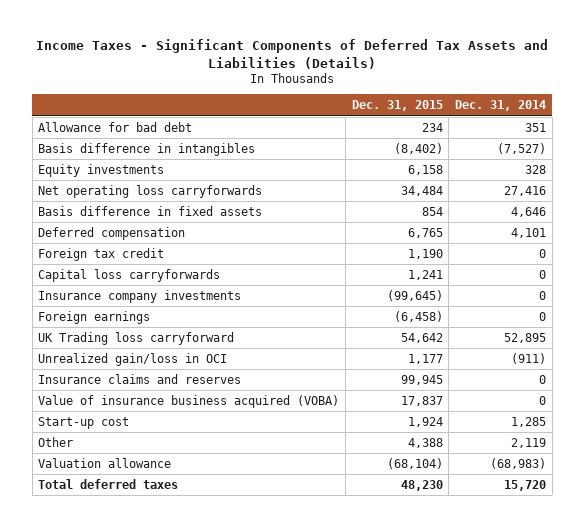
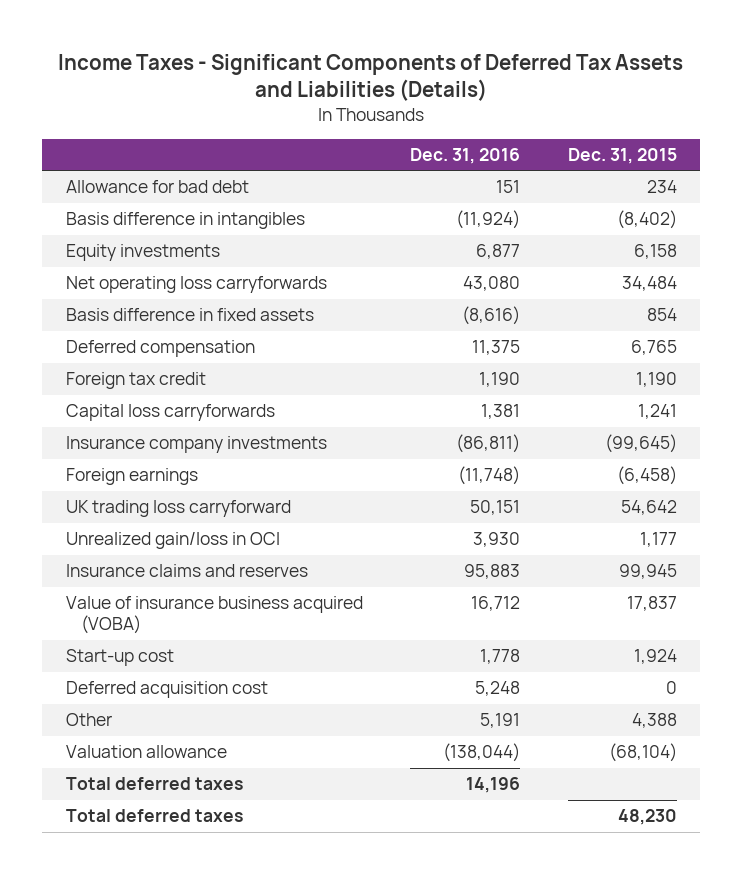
- | Dec. 31, 2015 | Dec. 31, 2014
+ | Dec. 31, 2016 | Dec. 31, 2015
- UK Trading loss carryforward | 54,642 | 52,895
+ UK trading loss carryforward | 50,151 | 54,642
+ Deferred acquisition cost | 5,248 | 0
+ Total deferred taxes | 14,196 |

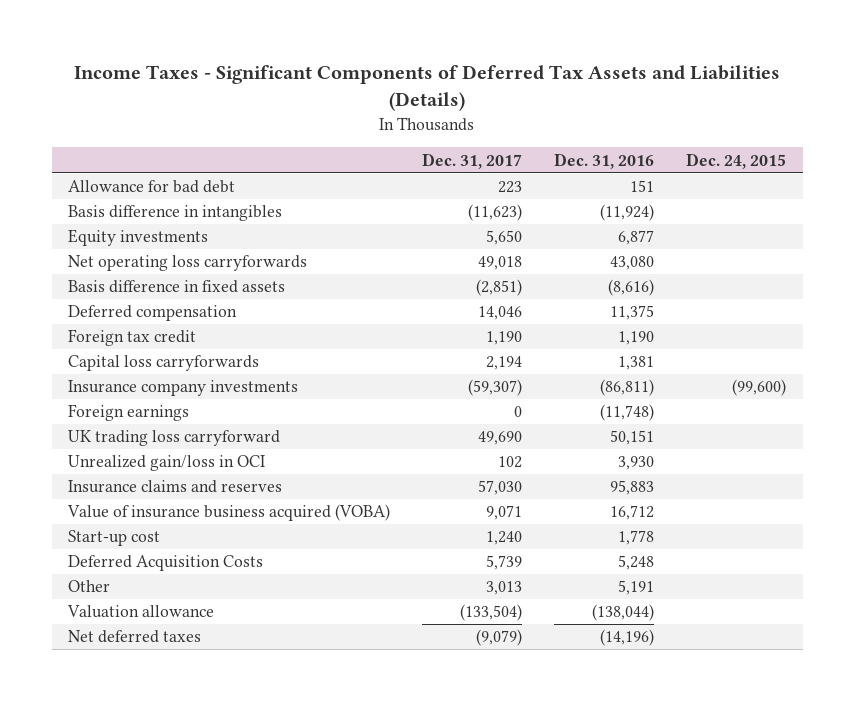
- | Dec. 31, 2016 | Dec. 31, 2015
+ | Dec. 31, 2017 | Dec. 31, 2016 | Dec. 24, 2015
- Deferred acquisition cost | 5,248 | 0
+ Deferred Acquisition Costs | 5,739 | 5,248 |
- Total deferred taxes | 14,196 |
- Total deferred taxes | | 48,230
+ Net deferred taxes | (9,079) | (14,196) |

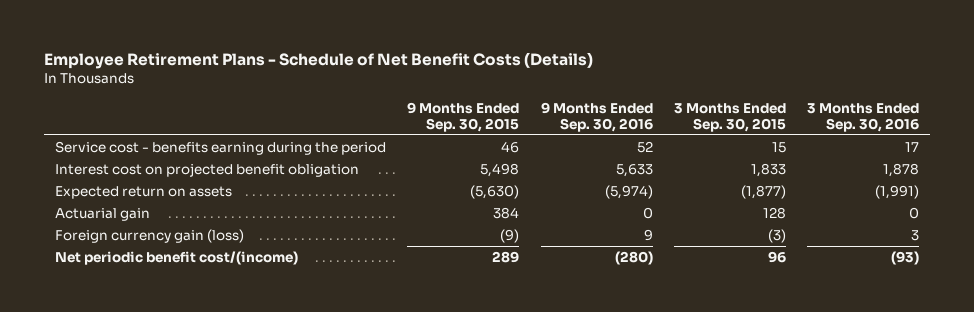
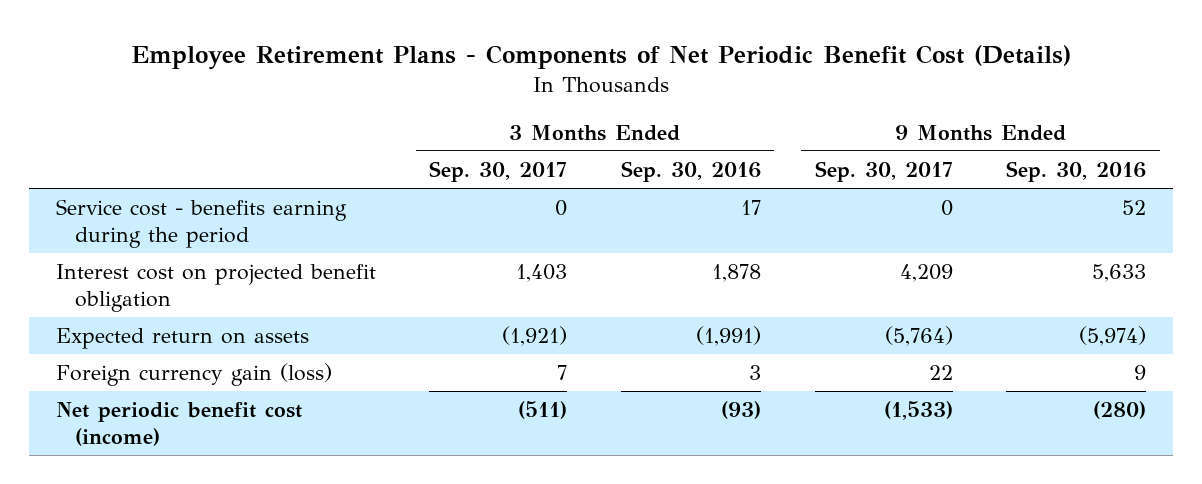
- Employee Retirement Plans - Schedule of Net Benefit Costs (Details)
+ Employee Retirement Plans - Components of Net Periodic Benefit Cost (Details)
- | 9 Months Ended Sep. 30, 2015 | 9 Months Ended Sep. 30, 2016 | 3 Months Ended Sep. 30, 2015 | 3 Months Ended Sep. 30, 2016
+ | 3 Months Ended Sep. 30, 2017 | 3 Months Ended Sep. 30, 2016 | 9 Months Ended Sep. 30, 2017 | 9 Months Ended Sep. 30, 2016
- Actuarial gain | 384 | 0 | 128 | 0
- Net periodic benefit cost/(income) | 289 | (280) | 96 | (93)
+ Net periodic benefit cost (income) | (511) | (93) | (1,533) | (280)

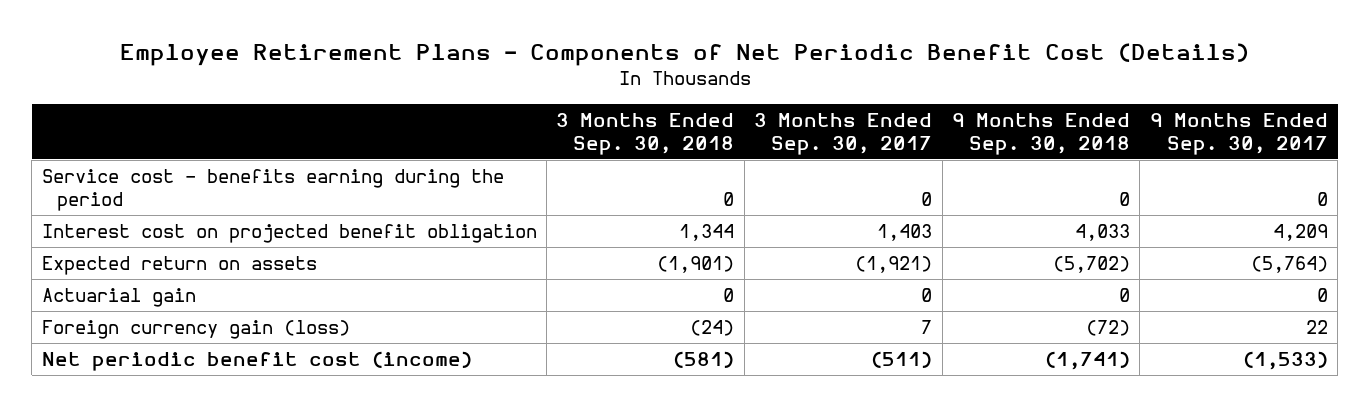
- | 3 Months Ended Sep. 30, 2017 | 3 Months Ended Sep. 30, 2016 | 9 Months Ended Sep. 30, 2017 | 9 Months Ended Sep. 30, 2016
+ | 3 Months Ended Sep. 30, 2018 | 3 Months Ended Sep. 30, 2017 | 9 Months Ended Sep. 30, 2018 | 9 Months Ended Sep. 30, 2017
+ Actuarial gain | 0 | 0 | 0 | 0

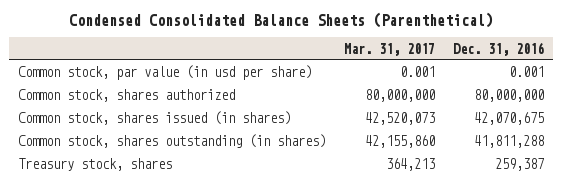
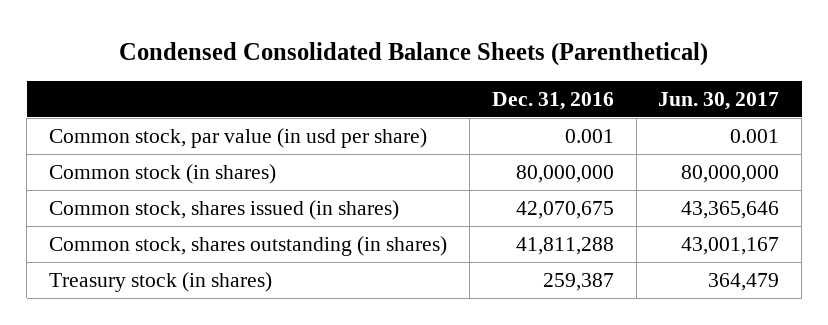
- | Mar. 31, 2017 | Dec. 31, 2016
+ | Dec. 31, 2016 | Jun. 30, 2017
- Common stock, shares authorized | 80,000,000 | 80,000,000
+ Common stock (in shares) | 80,000,000 | 80,000,000
- Treasury stock, shares | 364,213 | 259,387
+ Treasury stock (in shares) | 259,387 | 364,479

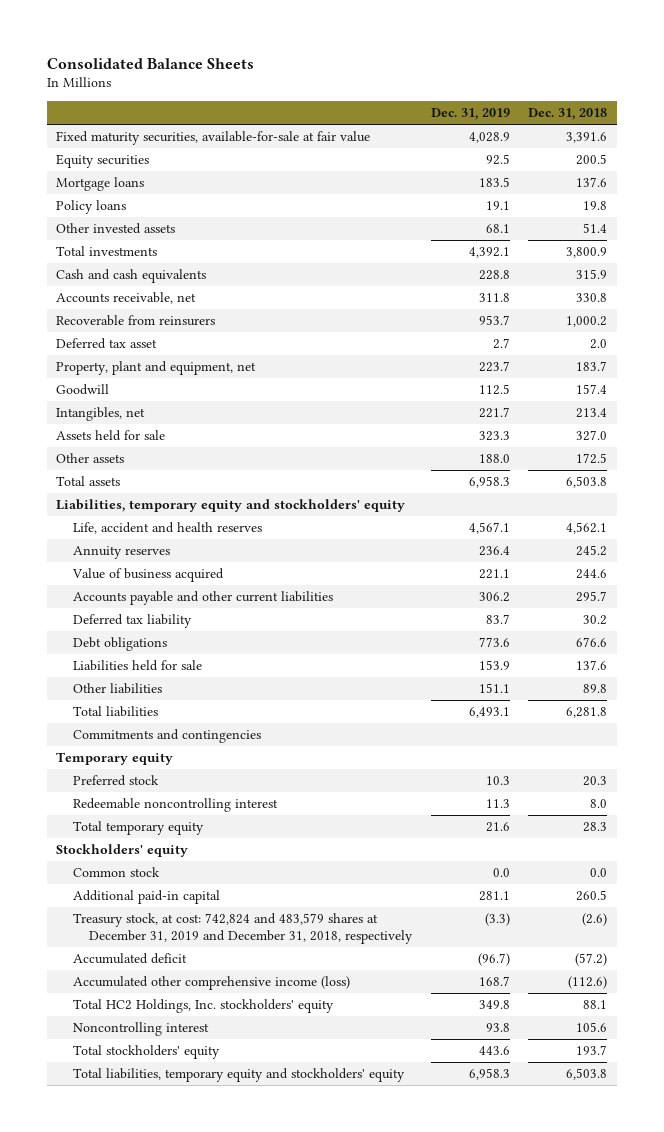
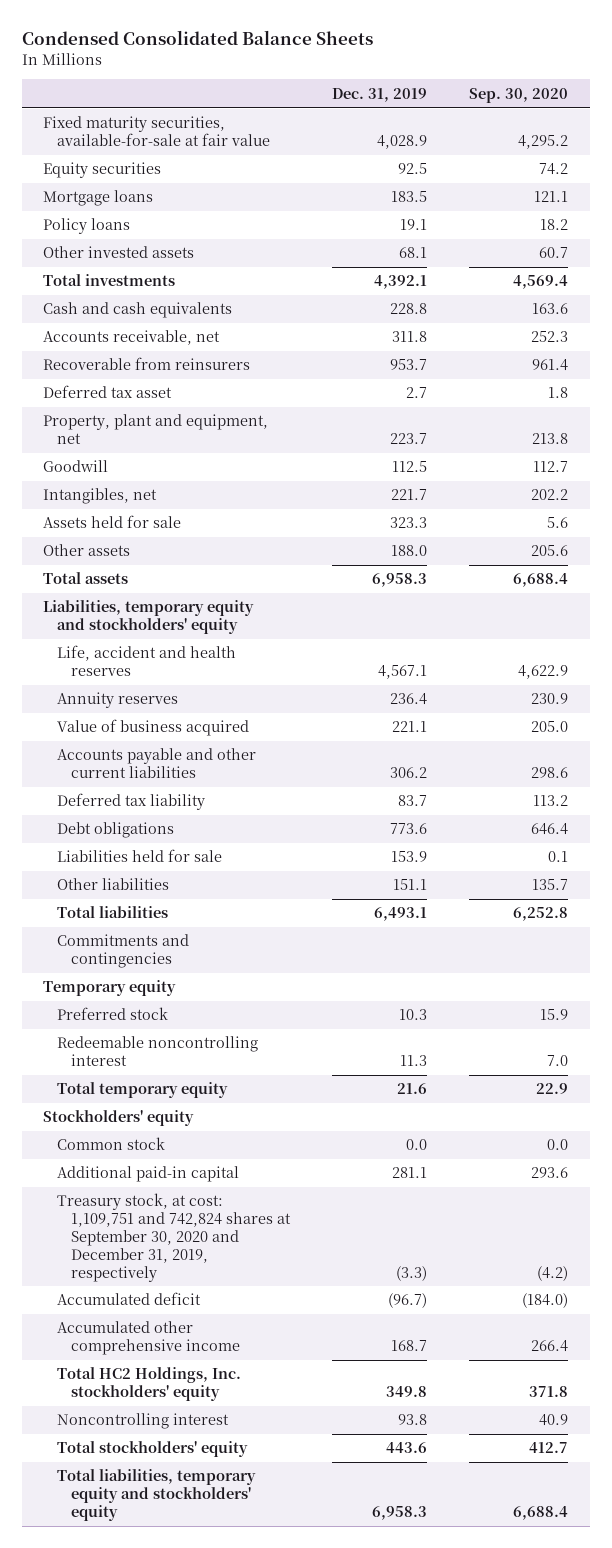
- Consolidated Balance Sheets
+ Condensed Consolidated Balance Sheets
- | Dec. 31, 2019 | Dec. 31, 2018
+ | Dec. 31, 2019 | Sep. 30, 2020
- Treasury stock, at cost: 742,824 and 483,579 shares at December 31, 2019 and December 31, 2018, respectively | (3.3) | (2.6)
+ Treasury stock, at cost: 1,109,751 and 742,824 shares at September 30, 2020 and December 31, 2019, respectively | (3.3) | (4.2)
- Accumulated other comprehensive income (loss) | 168.7 | (112.6)
+ Accumulated other comprehensive income | 168.7 | 266.4

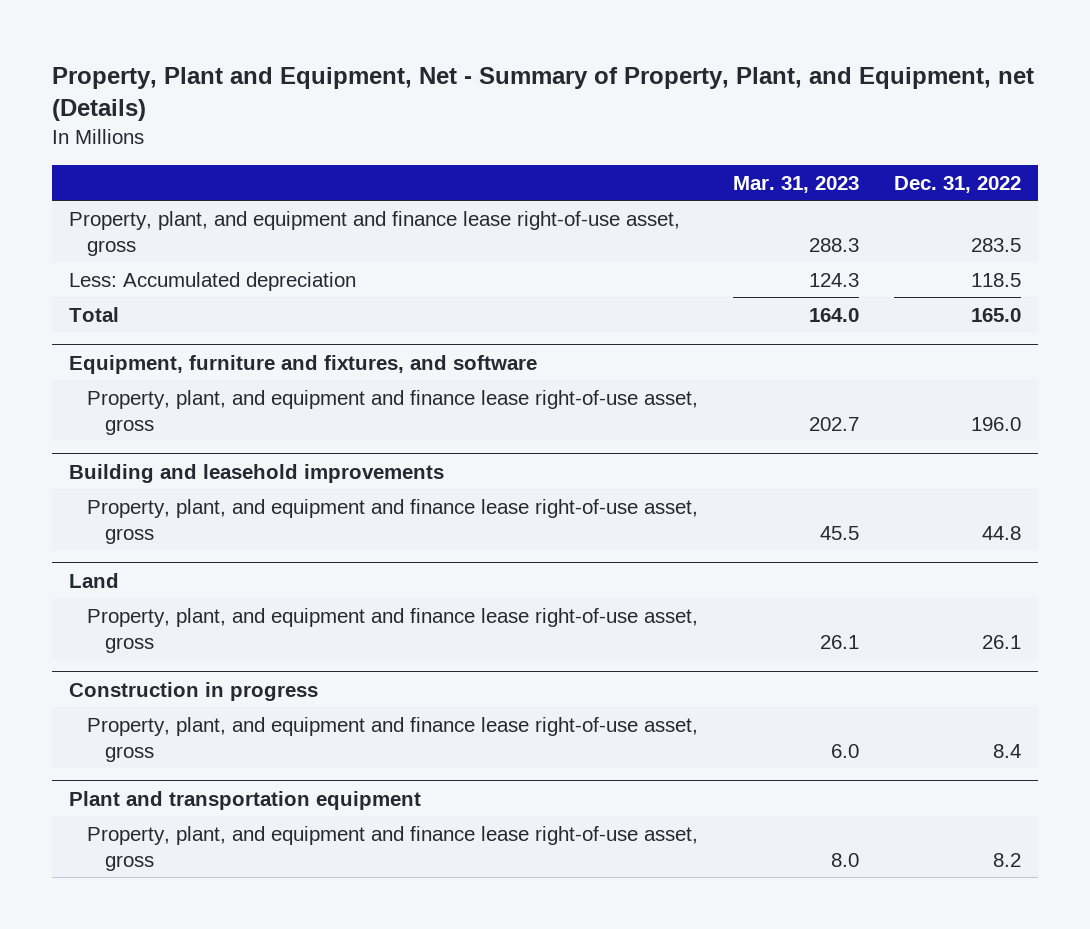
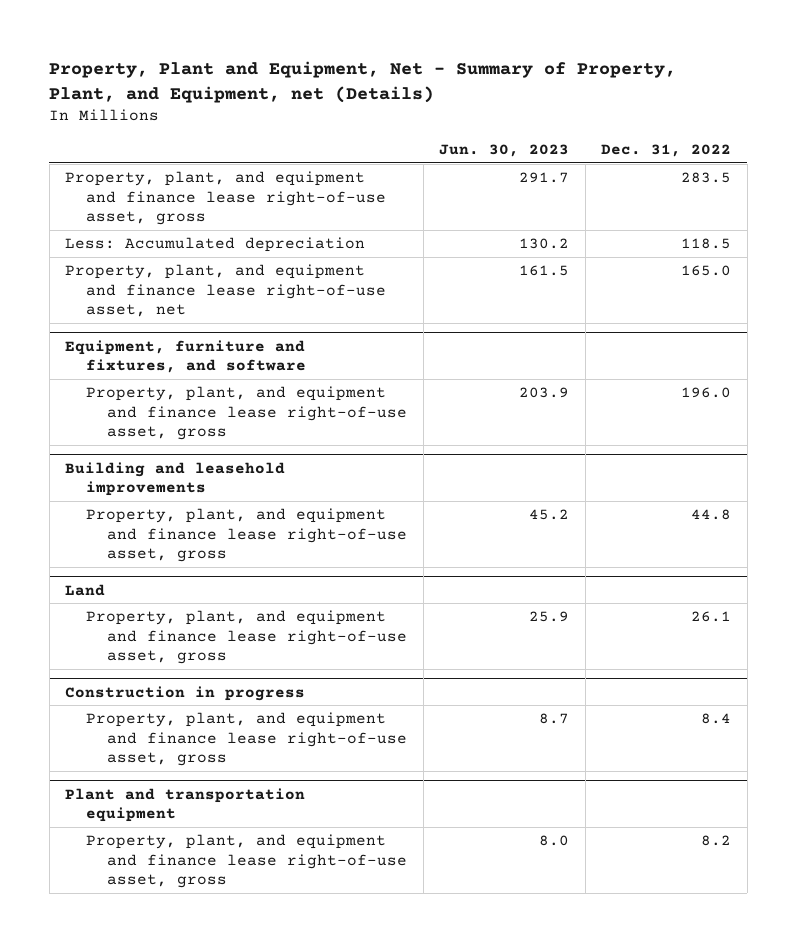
- | Mar. 31, 2023 | Dec. 31, 2022
+ | Jun. 30, 2023 | Dec. 31, 2022
- Total | 164.0 | 165.0
+ Property, plant, and equipment and finance lease right-of-use asset, net | 161.5 | 165.0

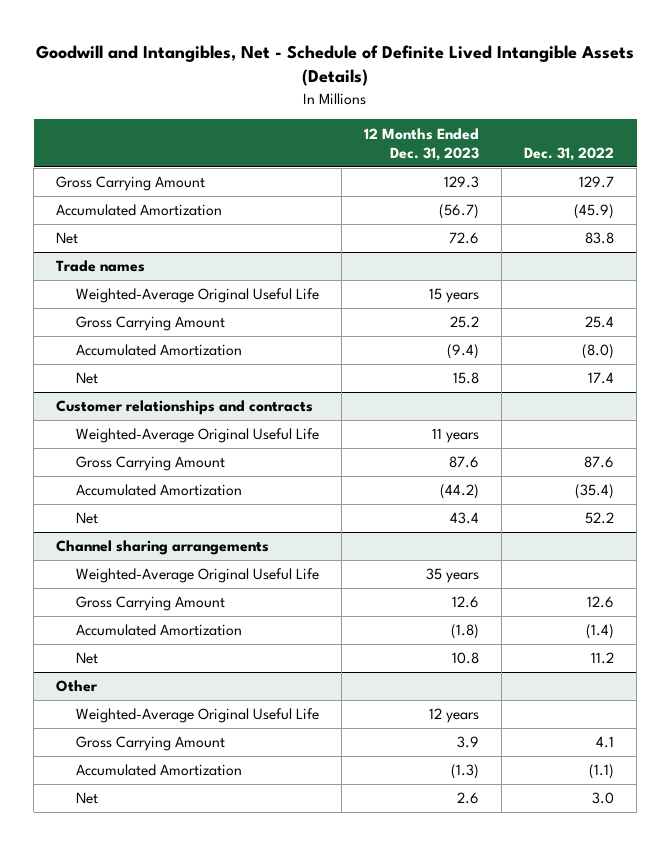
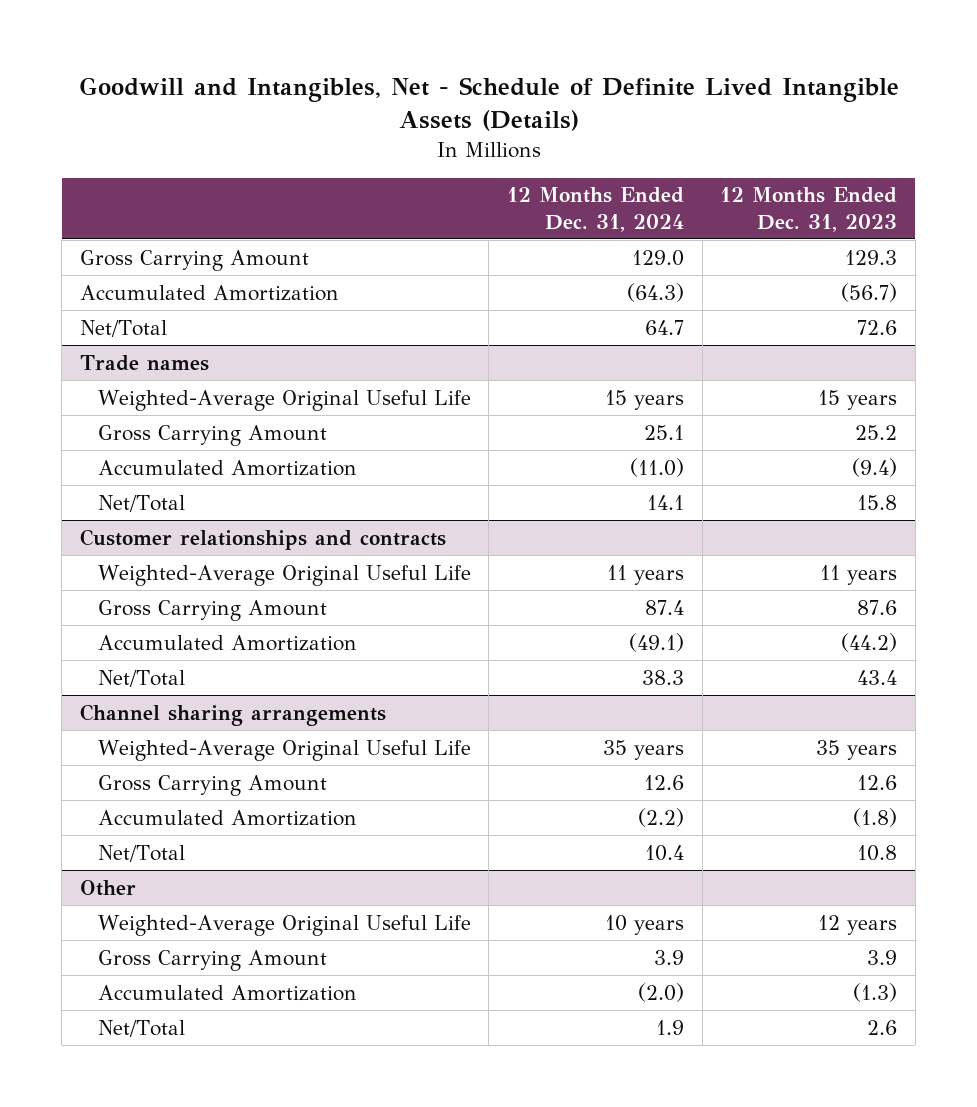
- | 12 Months Ended Dec. 31, 2023 | Dec. 31, 2022
+ | 12 Months Ended Dec. 31, 2024 | 12 Months Ended Dec. 31, 2023
- Net | 72.6 | 83.8
+ Net/Total | 64.7 | 72.6
@ Trade names
- Net | 15.8 | 17.4
+ Net/Total | 14.1 | 15.8
@ Customer relationships and contracts
- Net | 43.4 | 52.2
+ Net/Total | 38.3 | 43.4
@ Channel sharing arrangements
- Net | 10.8 | 11.2
+ Net/Total | 10.4 | 10.8
@ Other
- Net | 2.6 | 3.0
+ Net/Total | 1.9 | 2.6

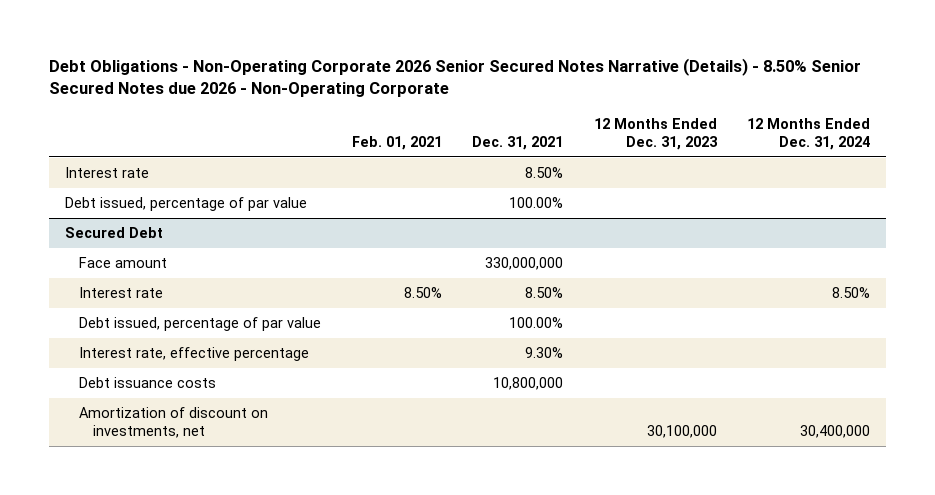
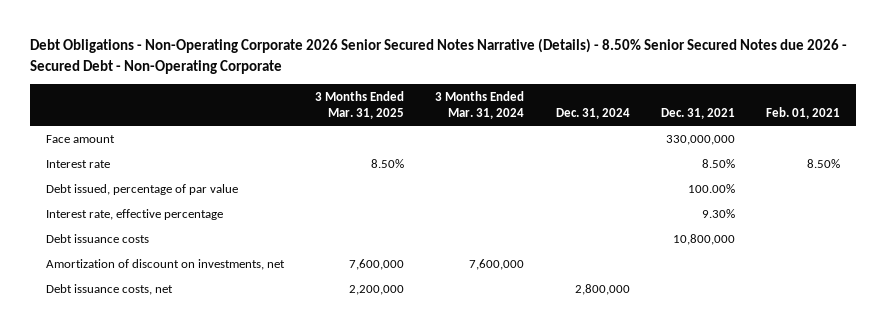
- Debt Obligations - Non-Operating Corporate 2026 Senior Secured Notes Narrative (Details) - 8.50% Senior Secured Notes due 2026 - Non-Operating Corporate
+ Debt Obligations - Non-Operating Corporate 2026 Senior Secured Notes Narrative (Details) - 8.50% Senior Secured Notes due 2026 - Secured Debt - Non-Operating Corporate
- | Feb. 01, 2021 | Dec. 31, 2021 | 12 Months Ended Dec. 31, 2023 | 12 Months Ended Dec. 31, 2024
+ | 3 Months Ended Mar. 31, 2025 | 3 Months Ended Mar. 31, 2024 | Dec. 31, 2024 | Dec. 31, 2021 | Feb. 01, 2021
- Interest rate | | 8.50% | |
- Debt issued, percentage of par value | | 100.00% | |
- Secured Debt
+ Debt issuance costs, net | 2,200,000 | | 2,800,000 | |

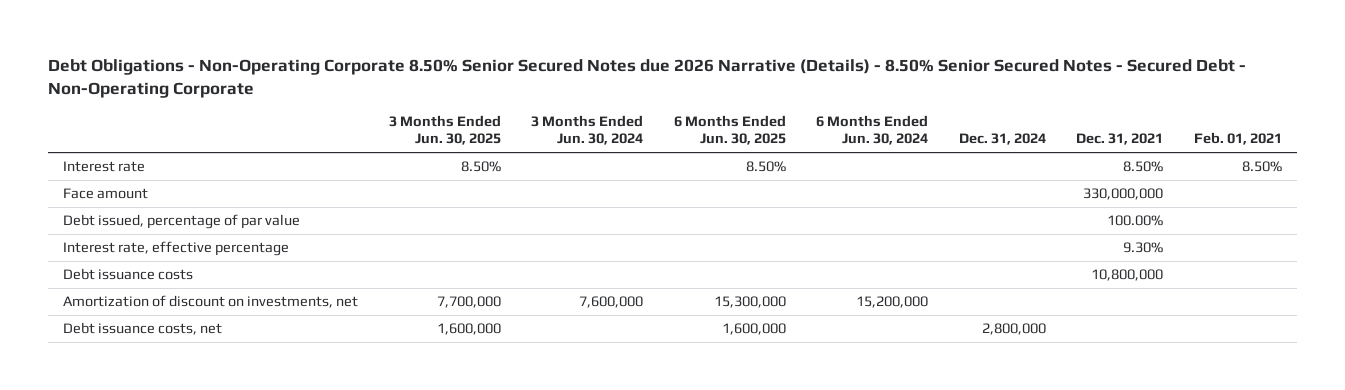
- Debt Obligations - Non-Operating Corporate 2026 Senior Secured Notes Narrative (Details) - 8.50% Senior Secured Notes due 2026 - Secured Debt - Non-Operating Corporate
+ Debt Obligations - Non-Operating Corporate 8.50% Senior Secured Notes due 2026 Narrative (Details) - 8.50% Senior Secured Notes - Secured Debt - Non-Operating Corporate
- | 3 Months Ended Mar. 31, 2025 | 3 Months Ended Mar. 31, 2024 | Dec. 31, 2024 | Dec. 31, 2021 | Feb. 01, 2021
+ | 3 Months Ended Jun. 30, 2025 | 3 Months Ended Jun. 30, 2024 | 6 Months Ended Jun. 30, 2025 | 6 Months Ended Jun. 30, 2024 | Dec. 31, 2024 | Dec. 31, 2021 | Feb. 01, 2021
moved down: Face amount | | | | | | 330,000,000 |

